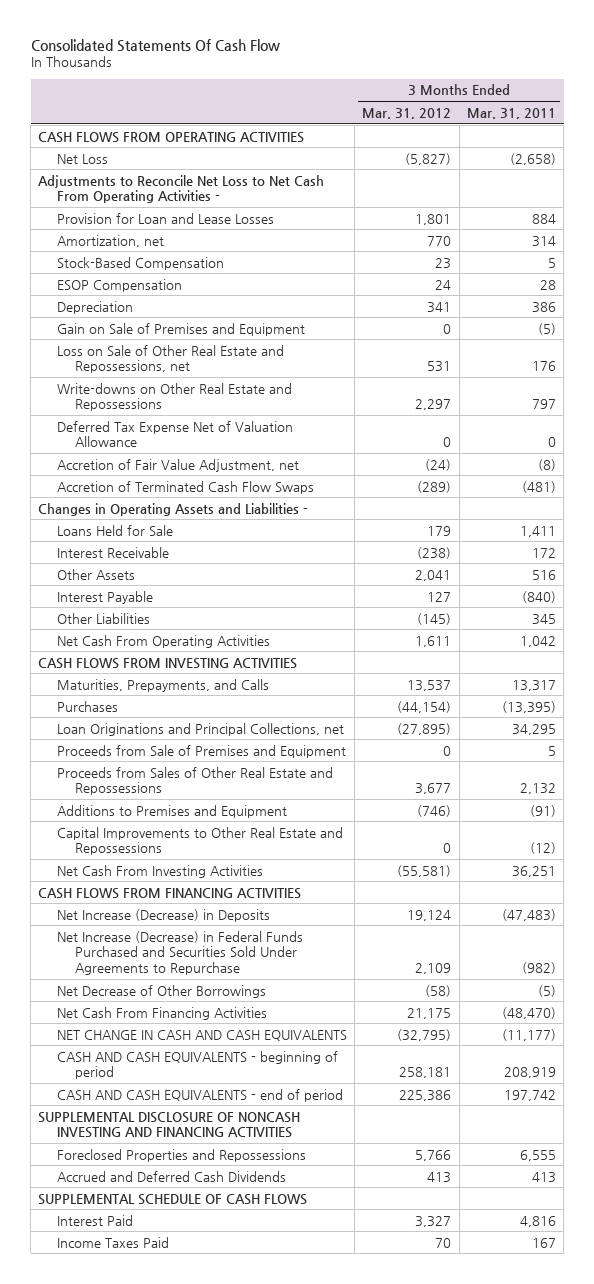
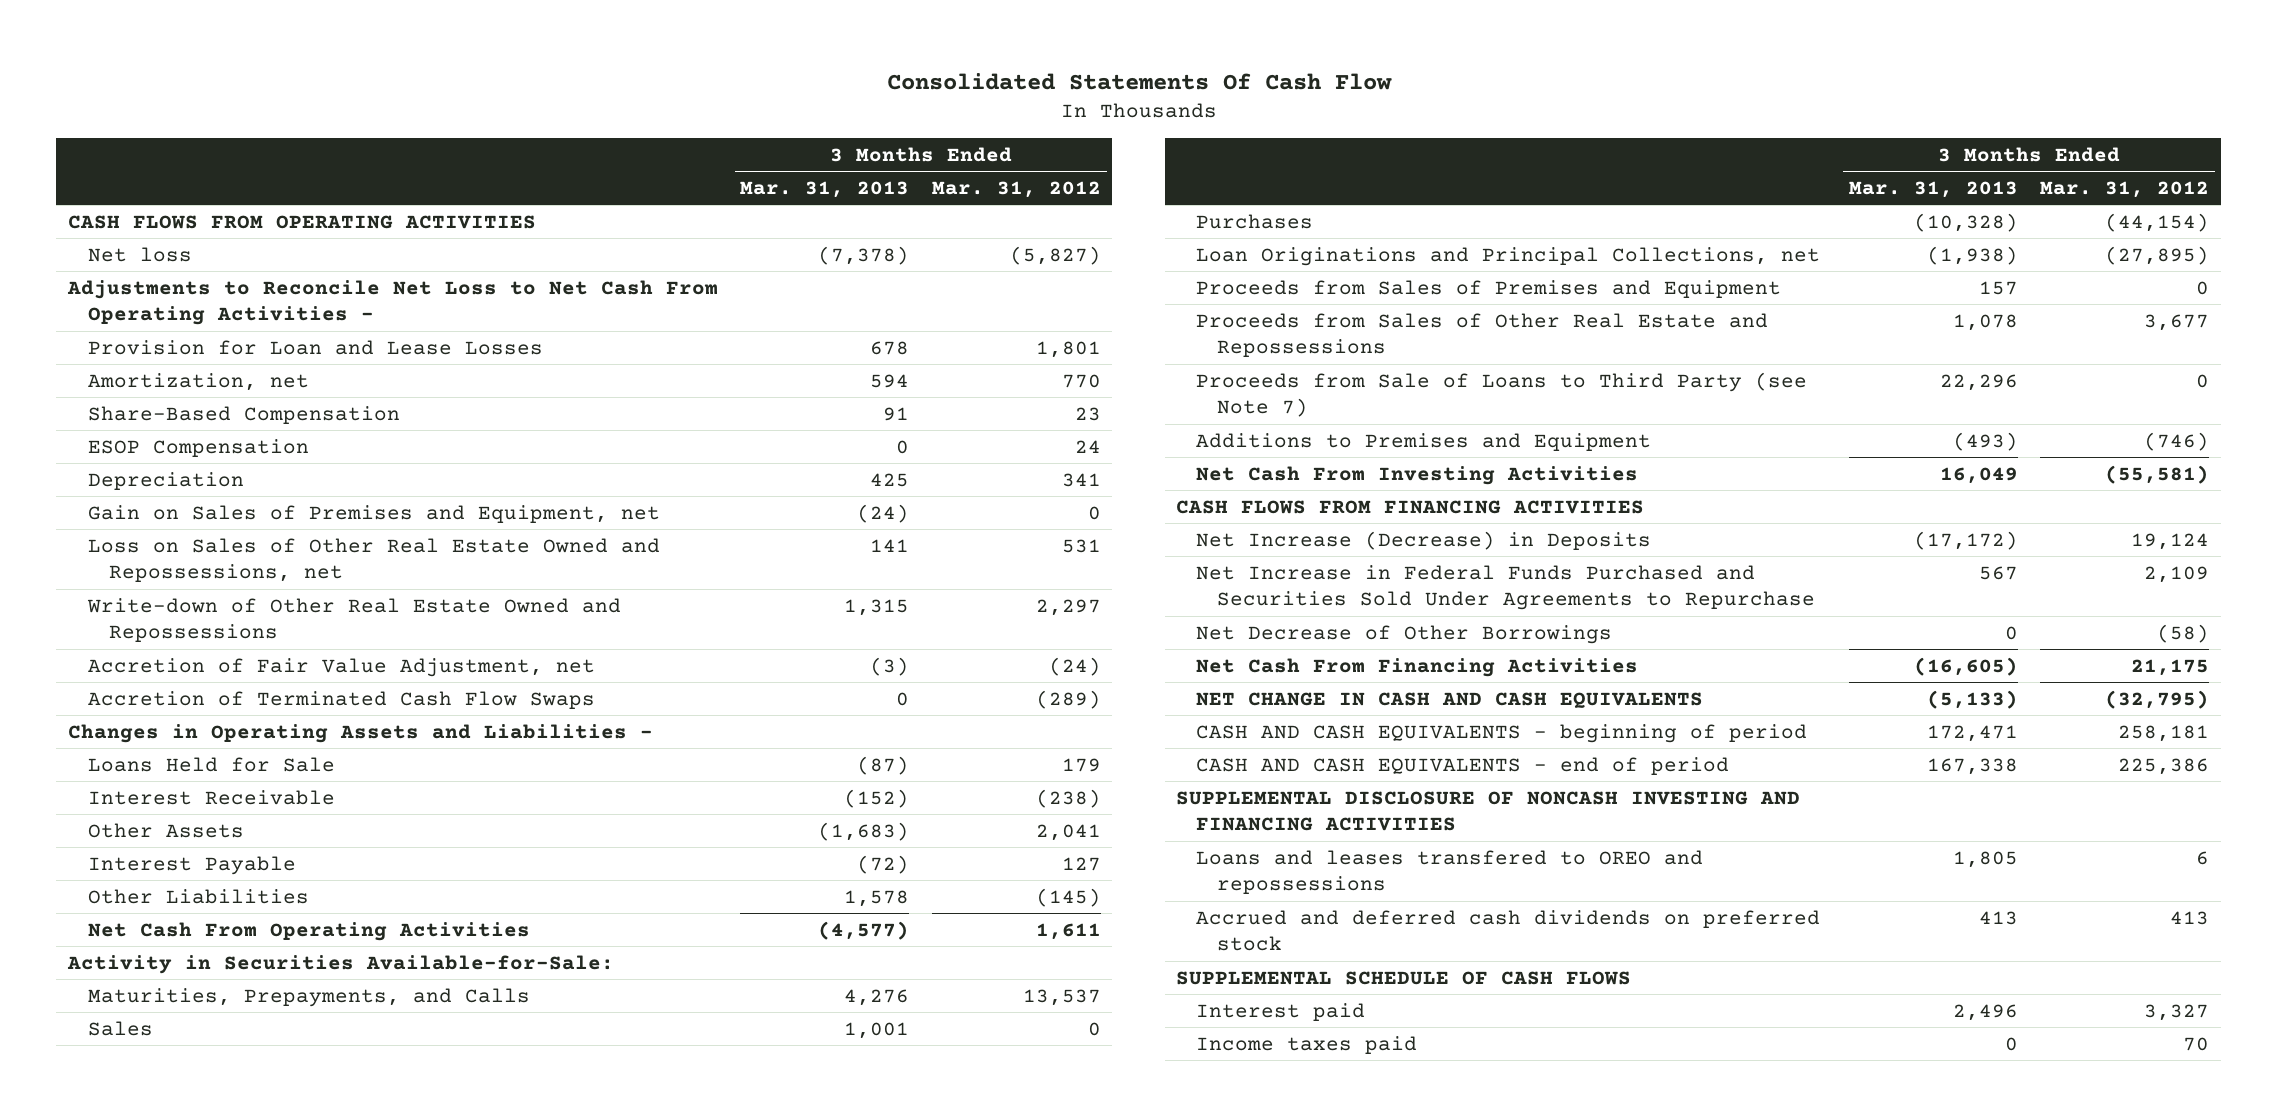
- | 3 Months Ended Mar. 31, 2012 | 3 Months Ended Mar. 31, 2011
+ | 3 Months Ended Mar. 31, 2013 | 3 Months Ended Mar. 31, 2012
- Net Loss | (5,827) | (2,658)
+ Net loss | (7,378) | (5,827)
- Stock-Based Compensation | 23 | 5
+ Share-Based Compensation | 91 | 23
- Gain on Sale of Premises and Equipment | 0 | (5)
- Loss on Sale of Other Real Estate and Repossessions, net | 531 | 176
- Write-downs on Other Real Estate and Repossessions | 2,297 | 797
- Deferred Tax Expense Net of Valuation Allowance | 0 | 0
+ Gain on Sales of Premises and Equipment, net | (24) | 0
+ Loss on Sales of Other Real Estate Owned and Repossessions, net | 141 | 531
+ Write-down of Other Real Estate Owned and Repossessions | 1,315 | 2,297
- CASH FLOWS FROM INVESTING ACTIVITIES
+ Activity in Securities Available-for-Sale:
+ Sales | 1,001 | 0
- Proceeds from Sale of Premises and Equipment | 0 | 5
+ Proceeds from Sales of Premises and Equipment | 157 | 0
+ Proceeds from Sale of Loans to Third Party (see Note 7) | 22,296 | 0
- Capital Improvements to Other Real Estate and Repossessions | 0 | (12)
- Net Increase (Decrease) in Federal Funds Purchased and Securities Sold Under Agreements to Repurchase | 2,109 | (982)
+ Net Increase in Federal Funds Purchased and Securities Sold Under Agreements to Repurchase | 567 | 2,109
- Foreclosed Properties and Repossessions | 5,766 | 6,555
- Accrued and Deferred Cash Dividends | 413 | 413
+ Loans and leases transfered to OREO and repossessions | 1,805 | 6
+ Accrued and deferred cash dividends on preferred stock | 413 | 413
- Interest Paid | 3,327 | 4,816
- Income Taxes Paid | 70 | 167
+ Interest paid | 2,496 | 3,327
+ Income taxes paid | 0 | 70

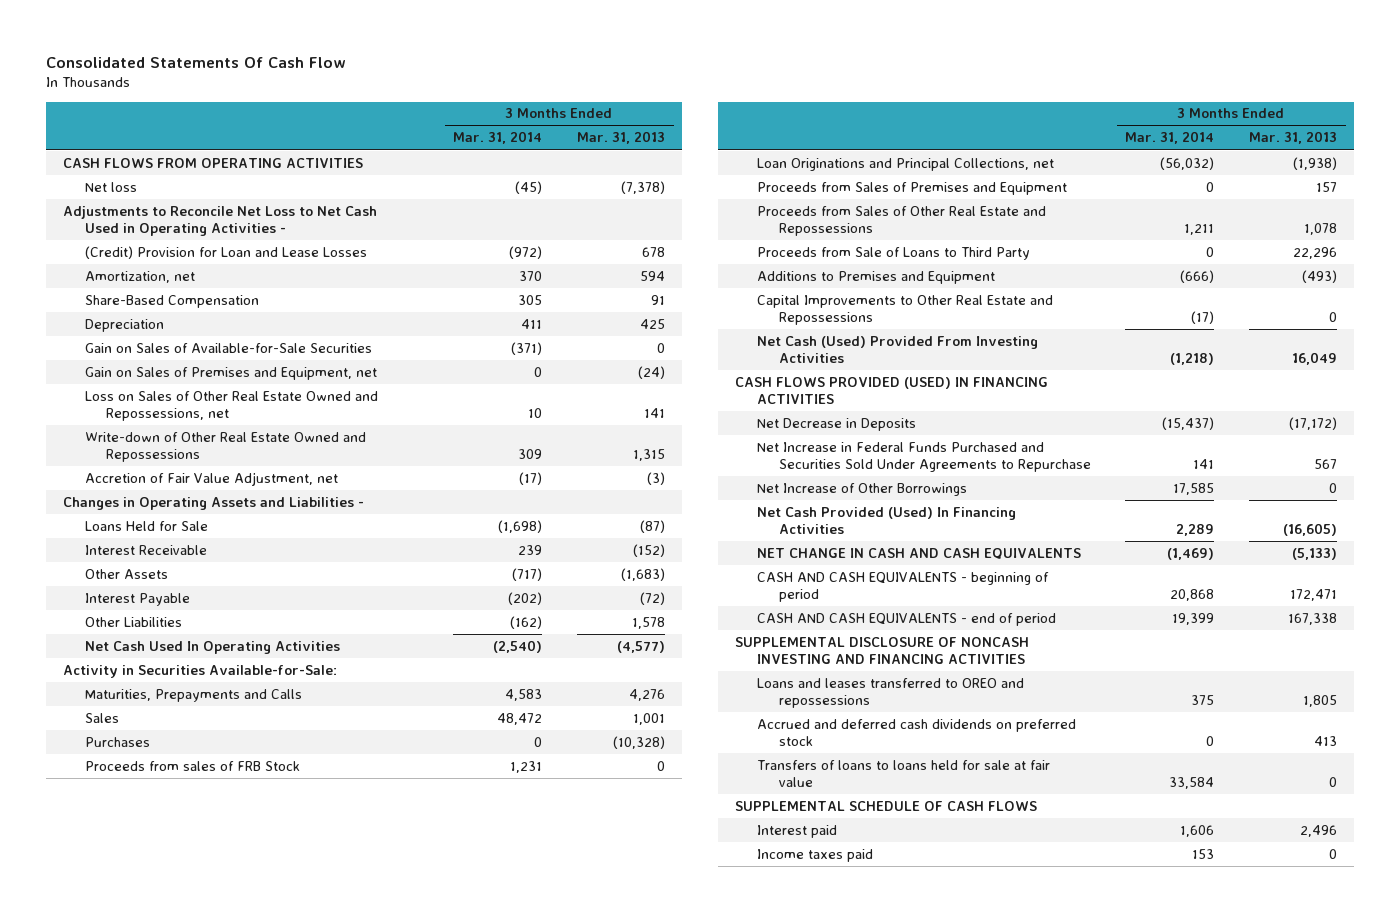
- | 3 Months Ended Mar. 31, 2013 | 3 Months Ended Mar. 31, 2012
+ | 3 Months Ended Mar. 31, 2014 | 3 Months Ended Mar. 31, 2013
- Adjustments to Reconcile Net Loss to Net Cash From Operating Activities -
- Provision for Loan and Lease Losses | 678 | 1,801
+ Adjustments to Reconcile Net Loss to Net Cash Used in Operating Activities -
+ (Credit) Provision for Loan and Lease Losses | (972) | 678
- ESOP Compensation | 0 | 24
+ Gain on Sales of Available-for-Sale Securities | (371) | 0
- Accretion of Terminated Cash Flow Swaps | 0 | (289)
- Net Cash From Operating Activities | (4,577) | 1,611
+ Net Cash Used In Operating Activities | (2,540) | (4,577)
- Maturities, Prepayments, and Calls | 4,276 | 13,537
+ Maturities, Prepayments and Calls | 4,583 | 4,276
+ Proceeds from sales of FRB Stock | 1,231 | 0
- Proceeds from Sale of Loans to Third Party (see Note 7) | 22,296 | 0
+ Proceeds from Sale of Loans to Third Party | 0 | 22,296
- Net Cash From Investing Activities | 16,049 | (55,581)
- CASH FLOWS FROM FINANCING ACTIVITIES
- Net Increase (Decrease) in Deposits | (17,172) | 19,124
+ Capital Improvements to Other Real Estate and Repossessions | (17) | 0
+ Net Cash (Used) Provided From Investing Activities | (1,218) | 16,049
+ CASH FLOWS PROVIDED (USED) IN FINANCING ACTIVITIES
+ Net Decrease in Deposits | (15,437) | (17,172)
- Net Decrease of Other Borrowings | 0 | (58)
- Net Cash From Financing Activities | (16,605) | 21,175
+ Net Increase of Other Borrowings | 17,585 | 0
+ Net Cash Provided (Used) In Financing Activities | 2,289 | (16,605)
- Loans and leases transfered to OREO and repossessions | 1,805 | 6
+ Loans and leases transferred to OREO and repossessions | 375 | 1,805
+ Transfers of loans to loans held for sale at fair value | 33,584 | 0

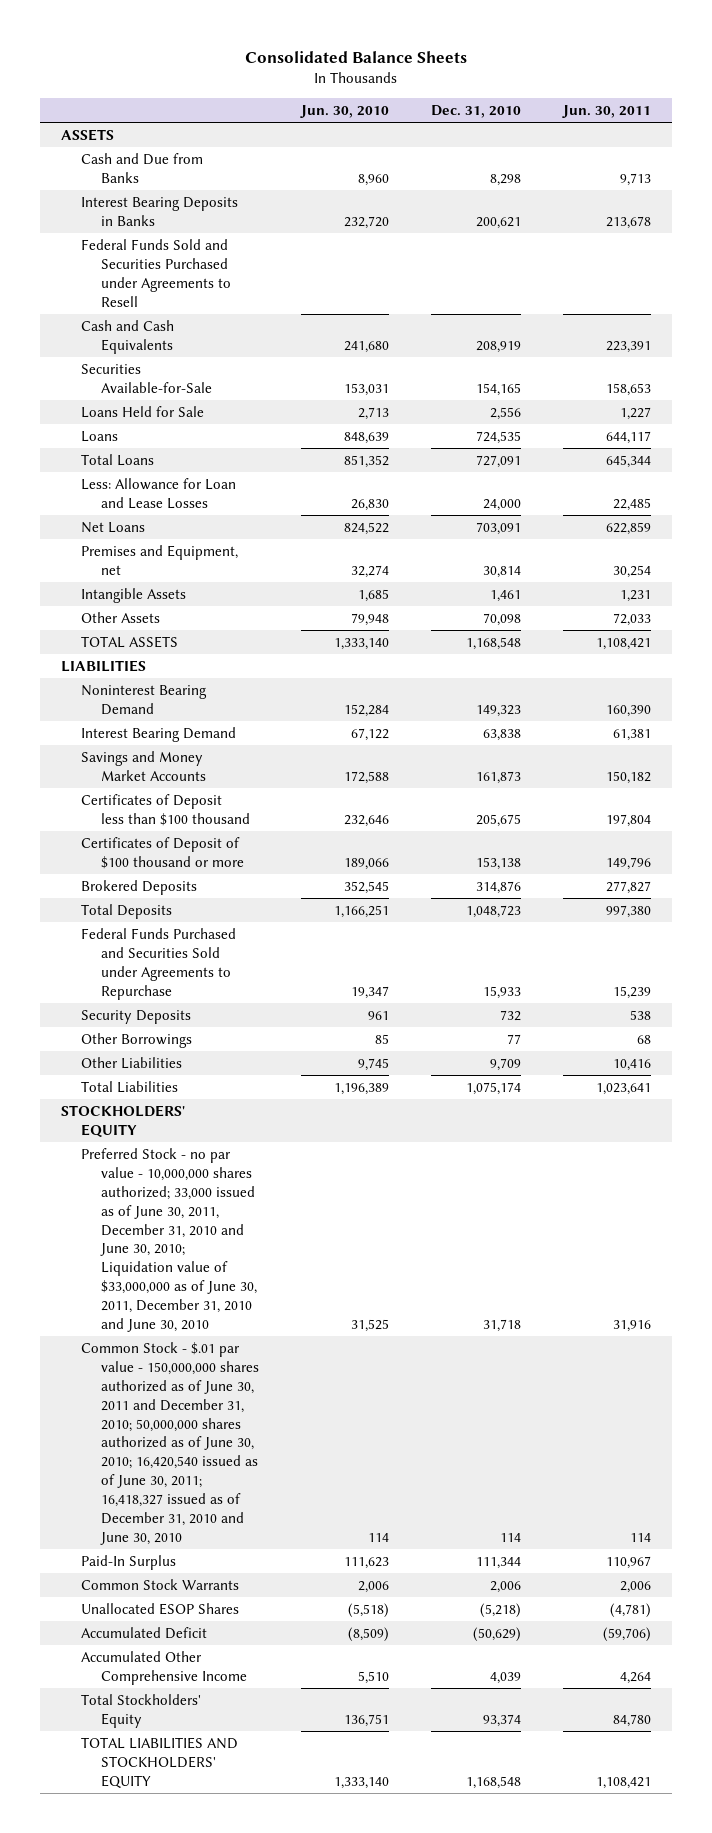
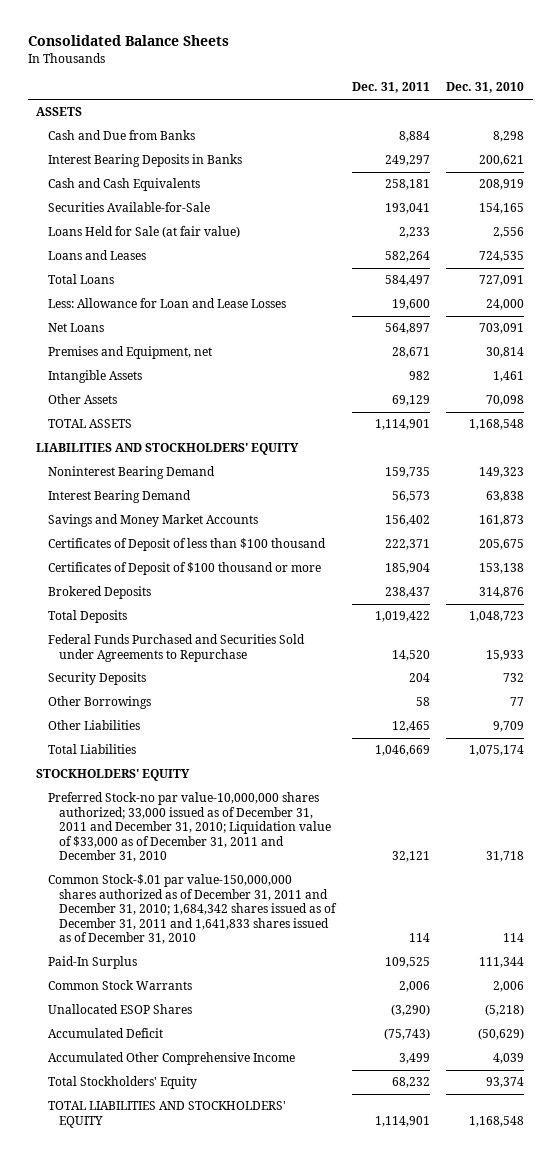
- | Jun. 30, 2010 | Dec. 31, 2010 | Jun. 30, 2011
+ | Dec. 31, 2011 | Dec. 31, 2010
- Federal Funds Sold and Securities Purchased under Agreements to Resell
- Loans Held for Sale | 2,713 | 2,556 | 1,227
- Loans | 848,639 | 724,535 | 644,117
+ Loans Held for Sale (at fair value) | 2,233 | 2,556
+ Loans and Leases | 582,264 | 724,535
- LIABILITIES
+ LIABILITIES AND STOCKHOLDERS' EQUITY
- Certificates of Deposit less than $100 thousand | 232,646 | 205,675 | 197,804
+ Certificates of Deposit of less than $100 thousand | 222,371 | 205,675
- Preferred Stock - no par value - 10,000,000 shares authorized; 33,000 issued as of June 30, 2011, December 31, 2010 and June 30, 2010; Liquidation value of $33,000,000 as of June 30, 2011, December 31, 2010 and June 30, 2010 | 31,525 | 31,718 | 31,916
- Common Stock - $.01 par value - 150,000,000 shares authorized as of June 30, 2011 and December 31, 2010; 50,000,000 shares authorized as of June 30, 2010; 16,420,540 issued as of June 30, 2011; 16,418,327 issued as of December 31, 2010 and June 30, 2010 | 114 | 114 | 114
+ Preferred Stock-no par value-10,000,000 shares authorized; 33,000 issued as of December 31, 2011 and December 31, 2010; Liquidation value of $33,000 as of December 31, 2011 and December 31, 2010 | 32,121 | 31,718
+ Common Stock-$.01 par value-150,000,000 shares authorized as of December 31, 2011 and December 31, 2010; 1,684,342 shares issued as of December 31, 2011 and 1,641,833 shares issued as of December 31, 2010 | 114 | 114

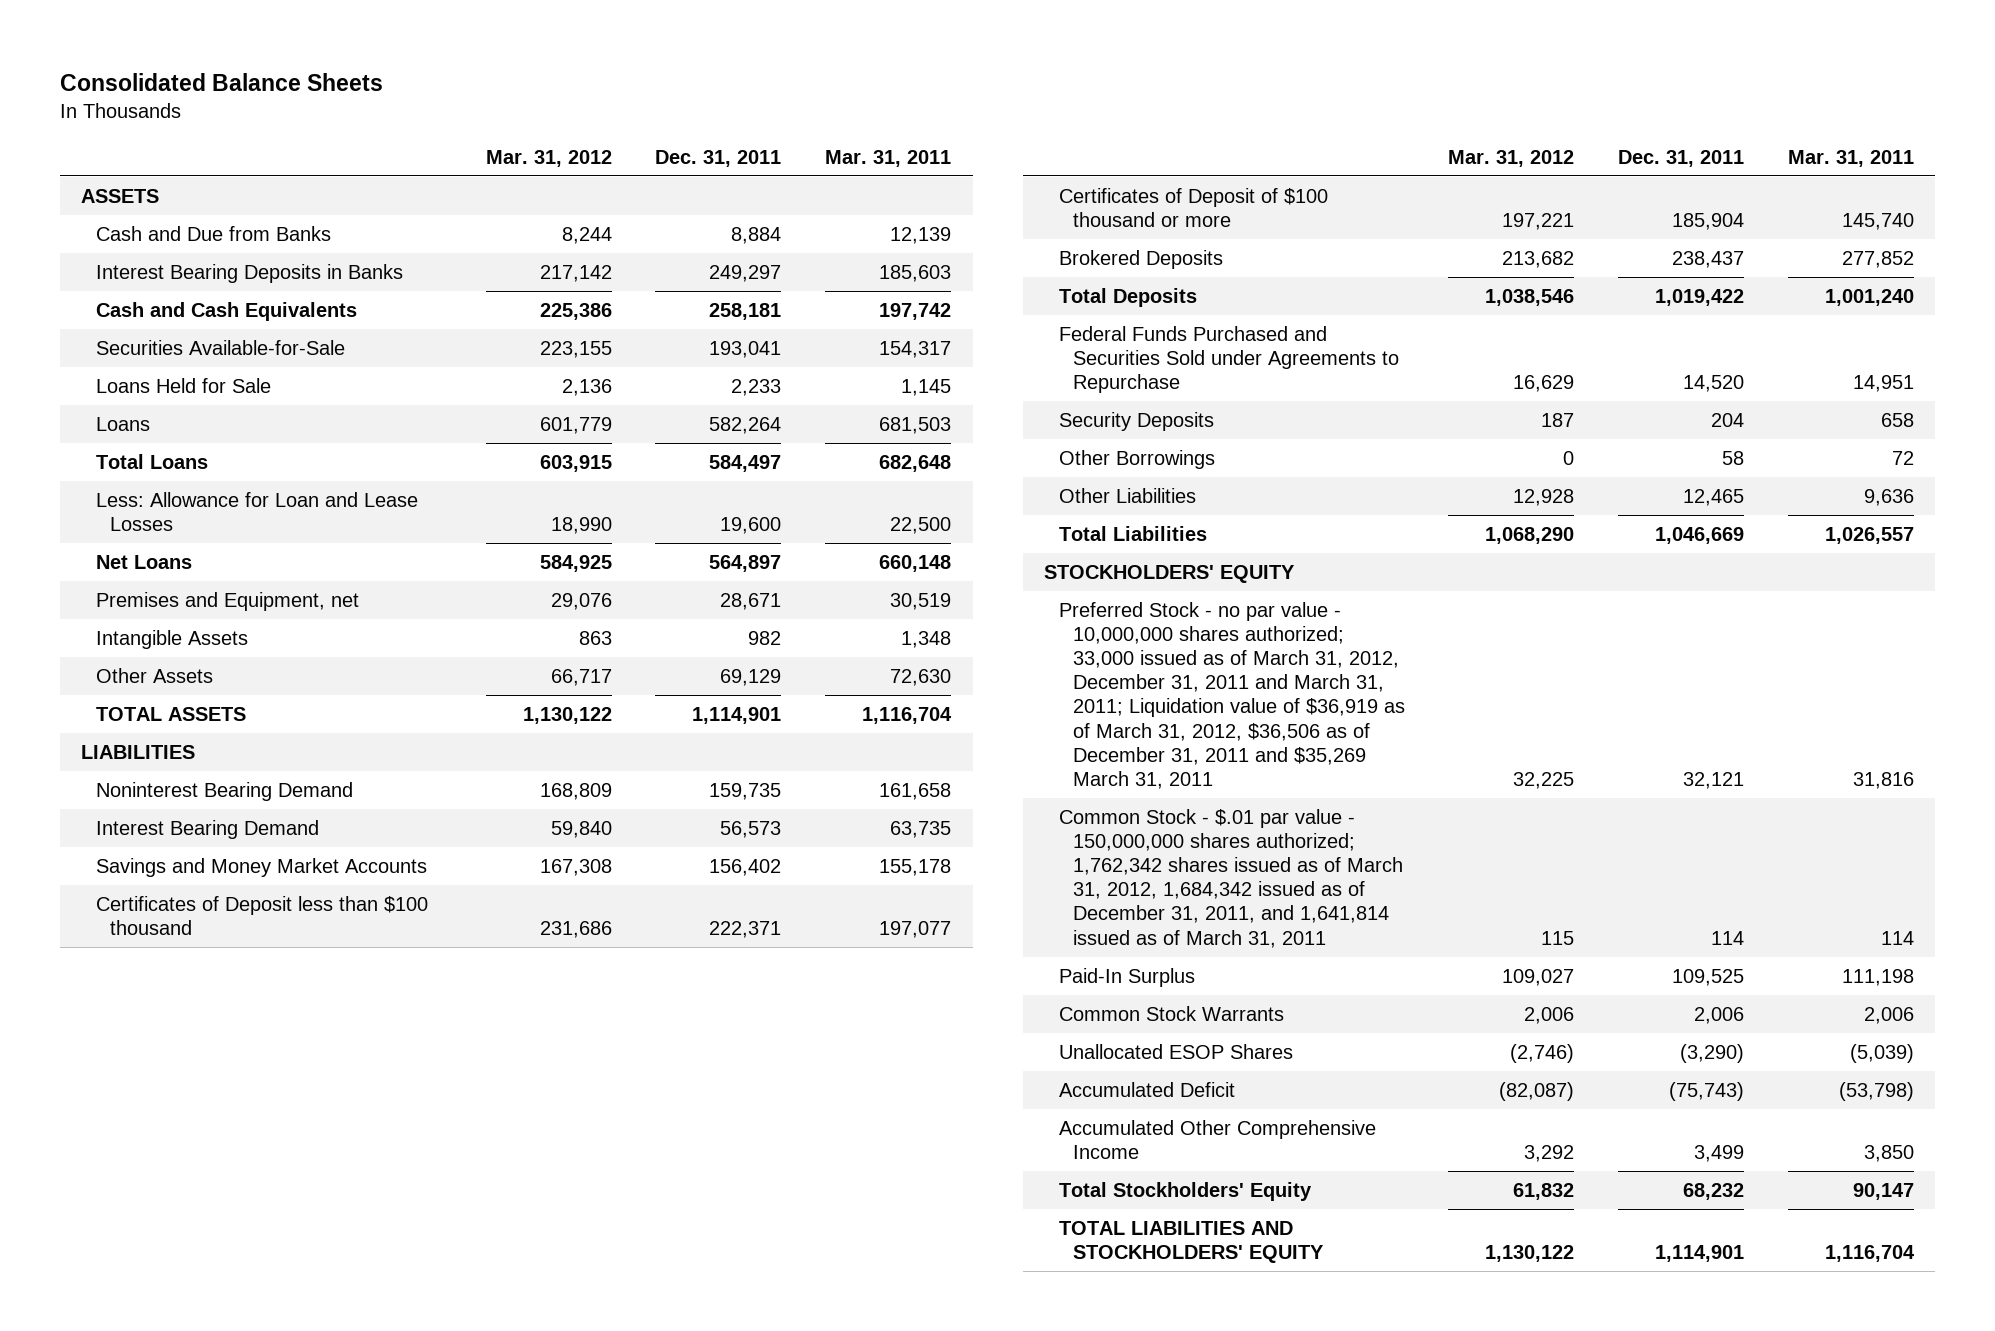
- | Dec. 31, 2011 | Dec. 31, 2010
+ | Mar. 31, 2012 | Dec. 31, 2011 | Mar. 31, 2011
- Loans Held for Sale (at fair value) | 2,233 | 2,556
- Loans and Leases | 582,264 | 724,535
+ Loans Held for Sale | 2,136 | 2,233 | 1,145
+ Loans | 601,779 | 582,264 | 681,503
- LIABILITIES AND STOCKHOLDERS' EQUITY
+ LIABILITIES
- Certificates of Deposit of less than $100 thousand | 222,371 | 205,675
+ Certificates of Deposit less than $100 thousand | 231,686 | 222,371 | 197,077
- Preferred Stock-no par value-10,000,000 shares authorized; 33,000 issued as of December 31, 2011 and December 31, 2010; Liquidation value of $33,000 as of December 31, 2011 and December 31, 2010 | 32,121 | 31,718
- Common Stock-$.01 par value-150,000,000 shares authorized as of December 31, 2011 and December 31, 2010; 1,684,342 shares issued as of December 31, 2011 and 1,641,833 shares issued as of December 31, 2010 | 114 | 114
+ Preferred Stock - no par value - 10,000,000 shares authorized; 33,000 issued as of March 31, 2012, December 31, 2011 and March 31, 2011; Liquidation value of $36,919 as of March 31, 2012, $36,506 as of December 31, 2011 and $35,269 March 31, 2011 | 32,225 | 32,121 | 31,816
+ Common Stock - $.01 par value - 150,000,000 shares authorized; 1,762,342 shares issued as of March 31, 2012, 1,684,342 issued as of December 31, 2011, and 1,641,814 issued as of March 31, 2011 | 115 | 114 | 114

